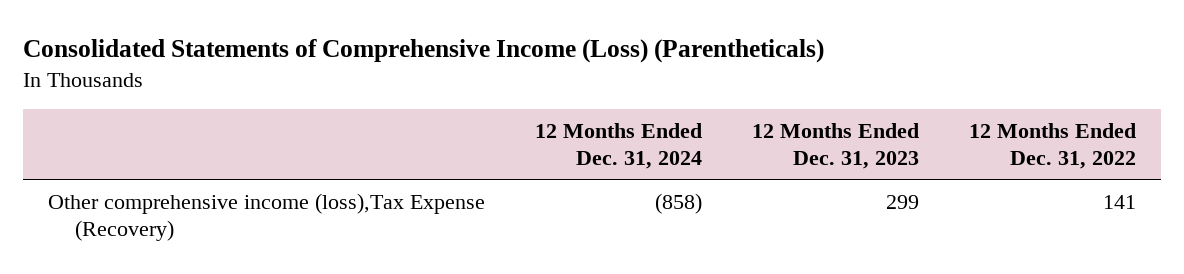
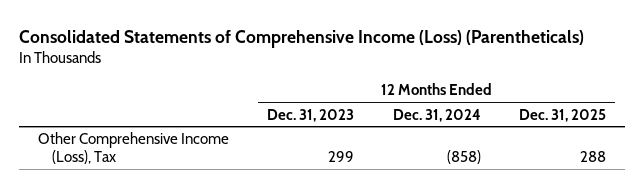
- | 12 Months Ended Dec. 31, 2024 | 12 Months Ended Dec. 31, 2023 | 12 Months Ended Dec. 31, 2022
+ | 12 Months Ended Dec. 31, 2023 | 12 Months Ended Dec. 31, 2024 | 12 Months Ended Dec. 31, 2025
- Other comprehensive income (loss),Tax Expense (Recovery) | (858) | 299 | 141
+ Other Comprehensive Income (Loss), Tax | 299 | (858) | 288

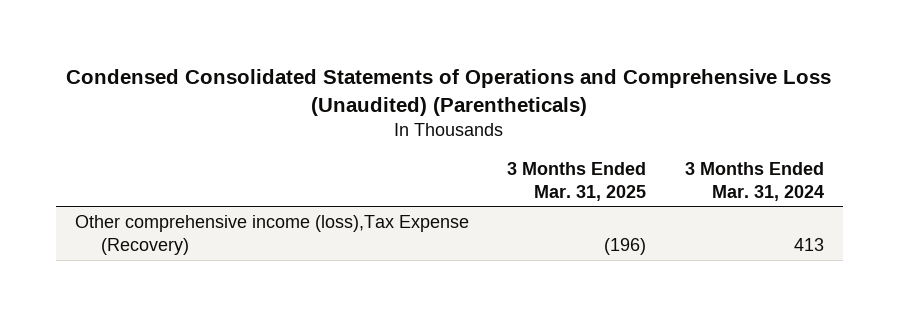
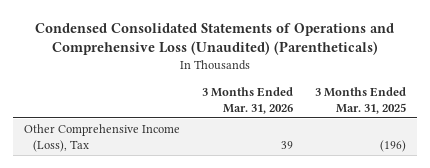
- | 3 Months Ended Mar. 31, 2025 | 3 Months Ended Mar. 31, 2024
+ | 3 Months Ended Mar. 31, 2026 | 3 Months Ended Mar. 31, 2025
- Other comprehensive income (loss),Tax Expense (Recovery) | (196) | 413
+ Other Comprehensive Income (Loss), Tax | 39 | (196)

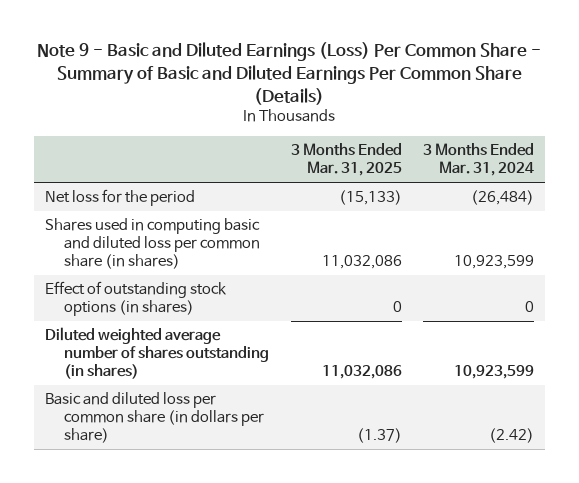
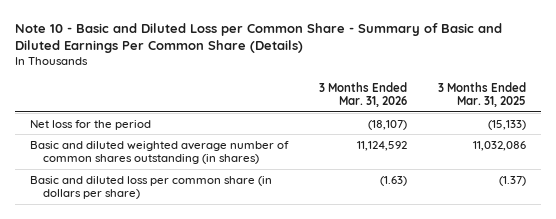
- Note 9 - Basic and Diluted Earnings (Loss) Per Common Share - Summary of Basic and Diluted Earnings Per Common Share (Details)
+ Note 10 - Basic and Diluted Loss per Common Share - Summary of Basic and Diluted Earnings Per Common Share (Details)
- | 3 Months Ended Mar. 31, 2025 | 3 Months Ended Mar. 31, 2024
+ | 3 Months Ended Mar. 31, 2026 | 3 Months Ended Mar. 31, 2025
- Shares used in computing basic and diluted loss per common share (in shares) | 11,032,086 | 10,923,599
- Effect of outstanding stock options (in shares) | 0 | 0
- Diluted weighted average number of shares outstanding (in shares) | 11,032,086 | 10,923,599
+ Basic and diluted weighted average number of common shares outstanding (in shares) | 11,124,592 | 11,032,086

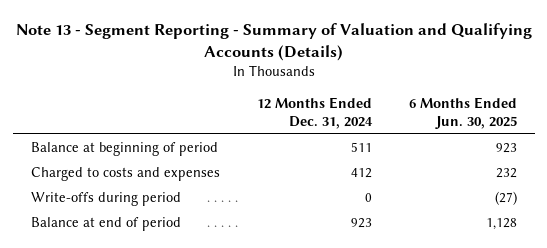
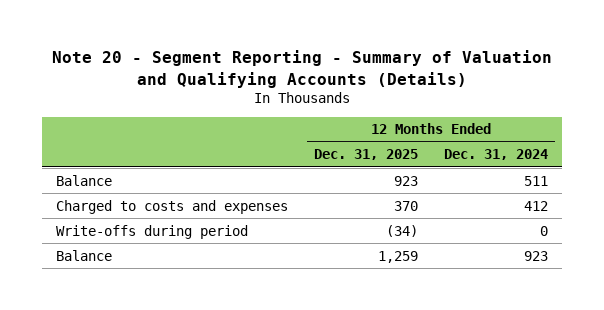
- Note 13 - Segment Reporting - Summary of Valuation and Qualifying Accounts (Details)
+ Note 20 - Segment Reporting - Summary of Valuation and Qualifying Accounts (Details)
- | 12 Months Ended Dec. 31, 2024 | 6 Months Ended Jun. 30, 2025
+ | 12 Months Ended Dec. 31, 2025 | 12 Months Ended Dec. 31, 2024
- Balance at beginning of period | 511 | 923
+ Balance | 923 | 511
- Balance at end of period | 923 | 1,128
+ Balance | 1,259 | 923

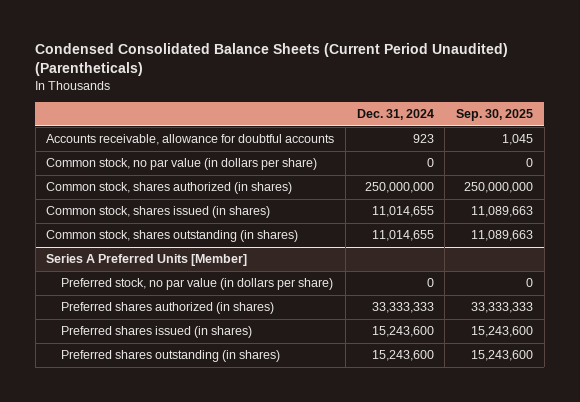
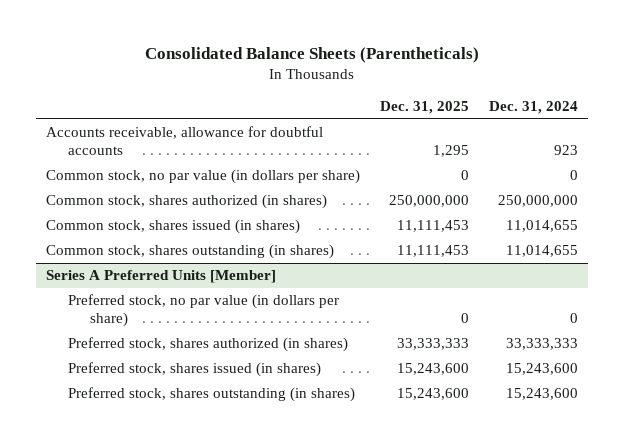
- Condensed Consolidated Balance Sheets (Current Period Unaudited) (Parentheticals)
+ Consolidated Balance Sheets (Parentheticals)
- | Dec. 31, 2024 | Sep. 30, 2025
+ | Dec. 31, 2025 | Dec. 31, 2024
@ Series A Preferred Units [Member]
- Preferred shares authorized (in shares) | 33,333,333 | 33,333,333
- Preferred shares issued (in shares) | 15,243,600 | 15,243,600
- Preferred shares outstanding (in shares) | 15,243,600 | 15,243,600
+ Preferred stock, shares authorized (in shares) | 33,333,333 | 33,333,333
+ Preferred stock, shares issued (in shares) | 15,243,600 | 15,243,600
+ Preferred stock, shares outstanding (in shares) | 15,243,600 | 15,243,600

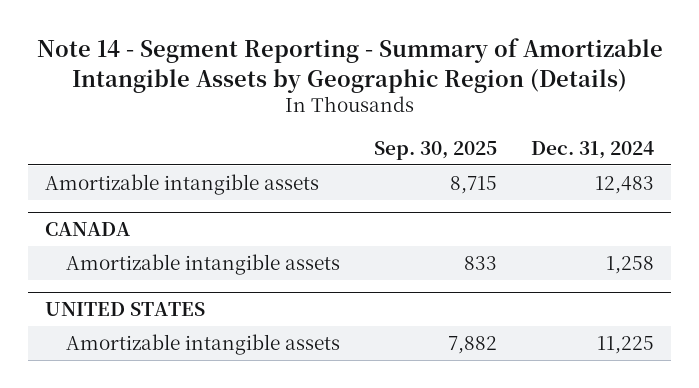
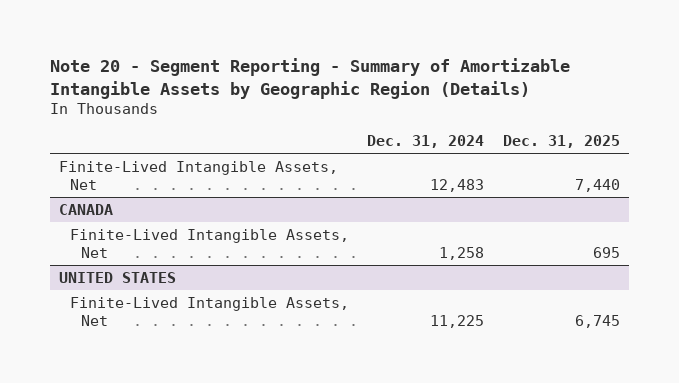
- Note 14 - Segment Reporting - Summary of Amortizable Intangible Assets by Geographic Region (Details)
+ Note 20 - Segment Reporting - Summary of Amortizable Intangible Assets by Geographic Region (Details)
- | Sep. 30, 2025 | Dec. 31, 2024
+ | Dec. 31, 2024 | Dec. 31, 2025
- Amortizable intangible assets | 8,715 | 12,483
+ Finite-Lived Intangible Assets, Net | 12,483 | 7,440
@ CANADA
- Amortizable intangible assets | 833 | 1,258
+ Finite-Lived Intangible Assets, Net | 1,258 | 695
@ UNITED STATES
- Amortizable intangible assets | 7,882 | 11,225
+ Finite-Lived Intangible Assets, Net | 11,225 | 6,745

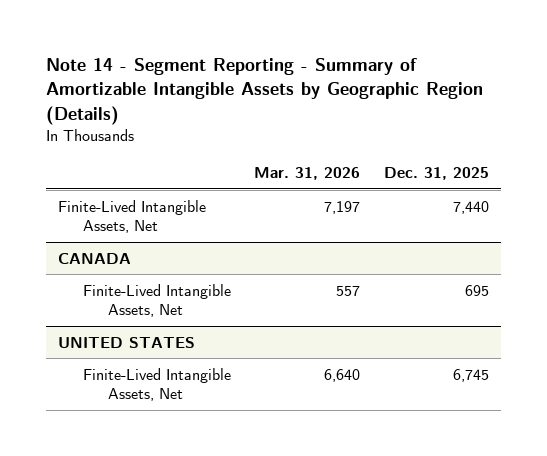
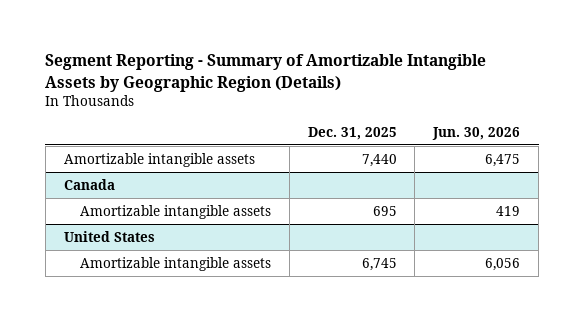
- Note 14 - Segment Reporting - Summary of Amortizable Intangible Assets by Geographic Region (Details)
+ Segment Reporting - Summary of Amortizable Intangible Assets by Geographic Region (Details)
- | Mar. 31, 2026 | Dec. 31, 2025
+ | Dec. 31, 2025 | Jun. 30, 2026
- Finite-Lived Intangible Assets, Net | 7,197 | 7,440
- CANADA
- Finite-Lived Intangible Assets, Net | 557 | 695
- UNITED STATES
- Finite-Lived Intangible Assets, Net | 6,640 | 6,745
+ Amortizable intangible assets | 7,440 | 6,475
+ Canada
+ Amortizable intangible assets | 695 | 419
+ United States
+ Amortizable intangible assets | 6,745 | 6,056

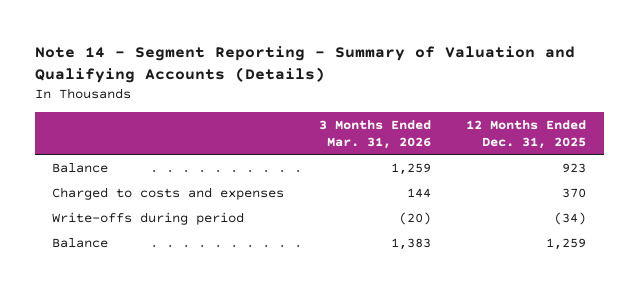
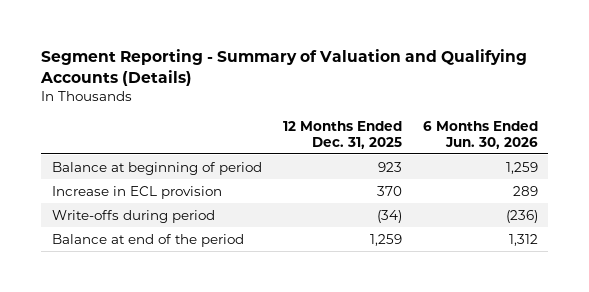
- Note 14 - Segment Reporting - Summary of Valuation and Qualifying Accounts (Details)
+ Segment Reporting - Summary of Valuation and Qualifying Accounts (Details)
- | 3 Months Ended Mar. 31, 2026 | 12 Months Ended Dec. 31, 2025
+ | 12 Months Ended Dec. 31, 2025 | 6 Months Ended Jun. 30, 2026
- Balance | 1,259 | 923
- Charged to costs and expenses | 144 | 370
+ Balance at beginning of period | 923 | 1,259
+ Increase in ECL provision | 370 | 289
- Balance | 1,383 | 1,259
+ Balance at end of the period | 1,259 | 1,312

